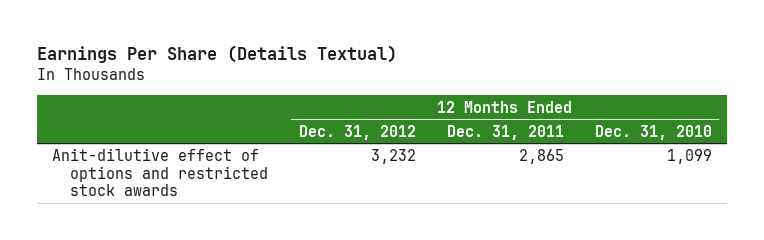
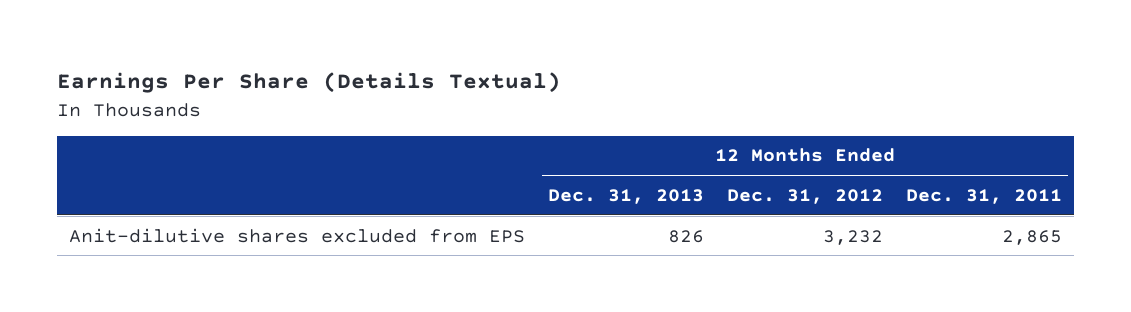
- | 12 Months Ended Dec. 31, 2012 | 12 Months Ended Dec. 31, 2011 | 12 Months Ended Dec. 31, 2010
+ | 12 Months Ended Dec. 31, 2013 | 12 Months Ended Dec. 31, 2012 | 12 Months Ended Dec. 31, 2011
- Anit-dilutive effect of options and restricted stock awards | 3,232 | 2,865 | 1,099
+ Anit-dilutive shares excluded from EPS | 826 | 3,232 | 2,865

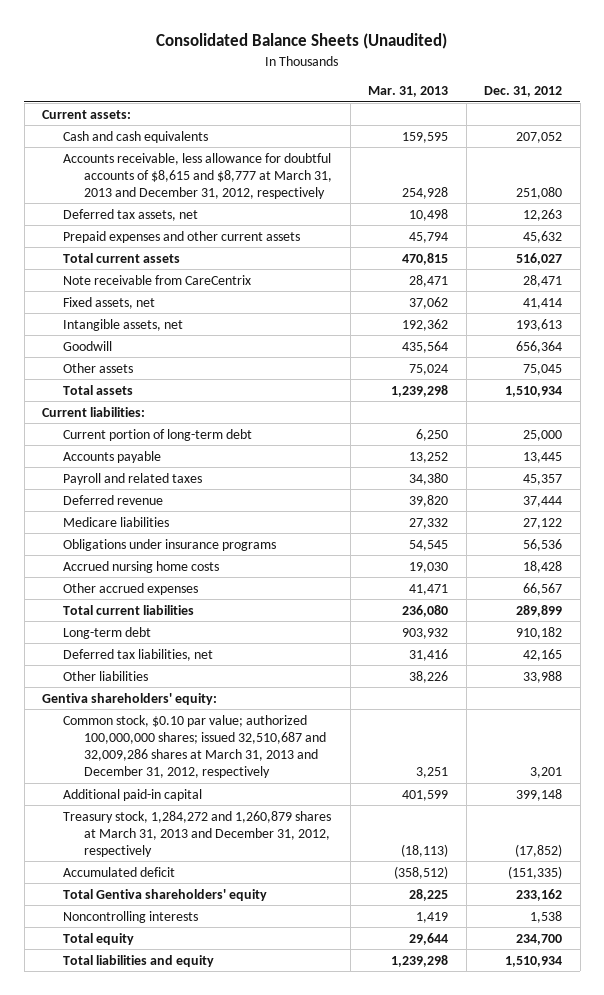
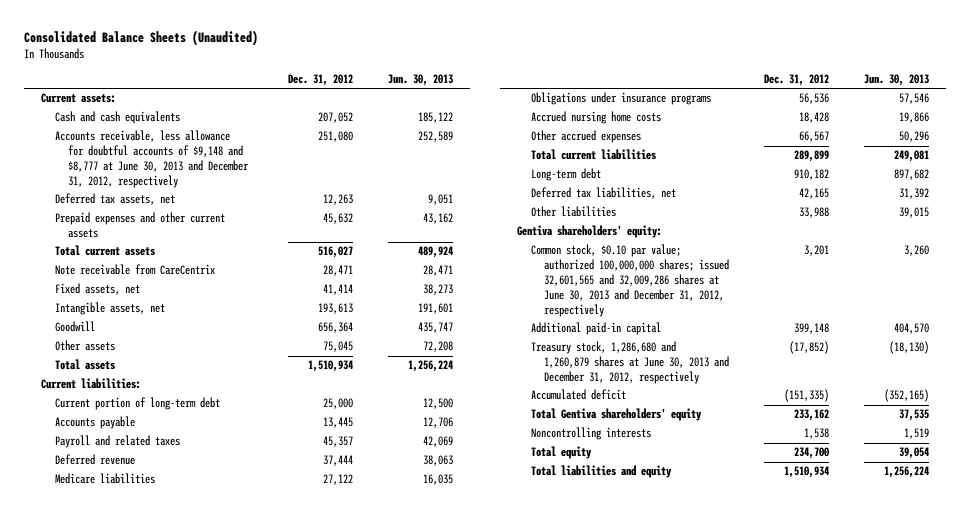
- | Mar. 31, 2013 | Dec. 31, 2012
+ | Dec. 31, 2012 | Jun. 30, 2013
- Accounts receivable, less allowance for doubtful accounts of $8,615 and $8,777 at March 31, 2013 and December 31, 2012, respectively | 254,928 | 251,080
+ Accounts receivable, less allowance for doubtful accounts of $9,148 and $8,777 at June 30, 2013 and December 31, 2012, respectively | 251,080 | 252,589
- Common stock, $0.10 par value; authorized 100,000,000 shares; issued 32,510,687 and 32,009,286 shares at March 31, 2013 and December 31, 2012, respectively | 3,251 | 3,201
+ Common stock, $0.10 par value; authorized 100,000,000 shares; issued 32,601,565 and 32,009,286 shares at June 30, 2013 and December 31, 2012, respectively | 3,201 | 3,260
- Treasury stock, 1,284,272 and 1,260,879 shares at March 31, 2013 and December 31, 2012, respectively | (18,113) | (17,852)
+ Treasury stock, 1,286,680 and 1,260,879 shares at June 30, 2013 and December 31, 2012, respectively | (17,852) | (18,130)

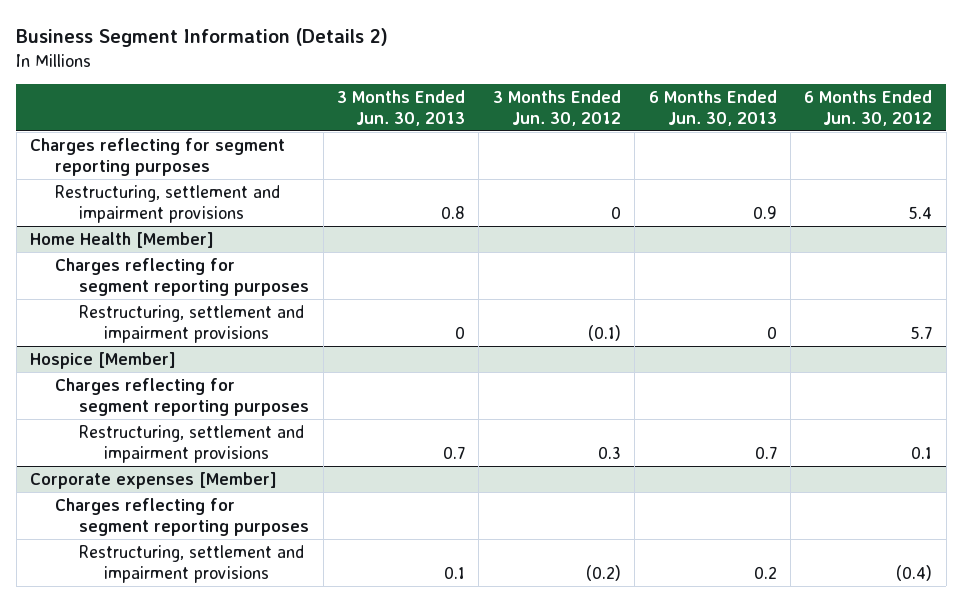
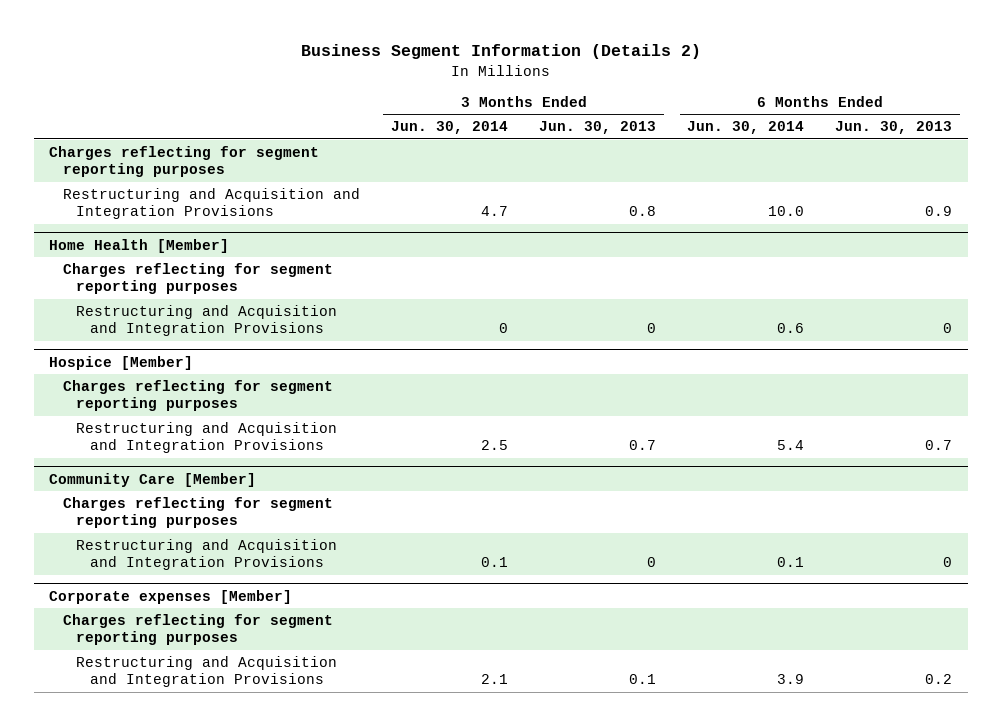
- | 3 Months Ended Jun. 30, 2013 | 3 Months Ended Jun. 30, 2012 | 6 Months Ended Jun. 30, 2013 | 6 Months Ended Jun. 30, 2012
+ | 3 Months Ended Jun. 30, 2014 | 3 Months Ended Jun. 30, 2013 | 6 Months Ended Jun. 30, 2014 | 6 Months Ended Jun. 30, 2013
- Restructuring, settlement and impairment provisions | 0.8 | 0 | 0.9 | 5.4
+ Restructuring and Acquisition and Integration Provisions | 4.7 | 0.8 | 10.0 | 0.9
@ Home Health [Member]
- Restructuring, settlement and impairment provisions | 0 | (0.1) | 0 | 5.7
+ Restructuring and Acquisition and Integration Provisions | 0 | 0 | 0.6 | 0
@ Hospice [Member]
- Restructuring, settlement and impairment provisions | 0.7 | 0.3 | 0.7 | 0.1
+ Restructuring and Acquisition and Integration Provisions | 2.5 | 0.7 | 5.4 | 0.7
+ Community Care [Member]
+ Charges reflecting for segment reporting purposes
+ Restructuring and Acquisition and Integration Provisions | 0.1 | 0 | 0.1 | 0
@ Corporate expenses [Member]
- Restructuring, settlement and impairment provisions | 0.1 | (0.2) | 0.2 | (0.4)
+ Restructuring and Acquisition and Integration Provisions | 2.1 | 0.1 | 3.9 | 0.2

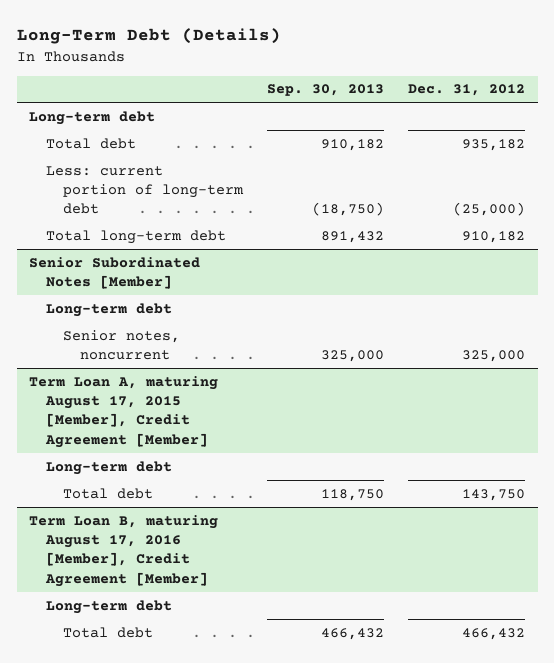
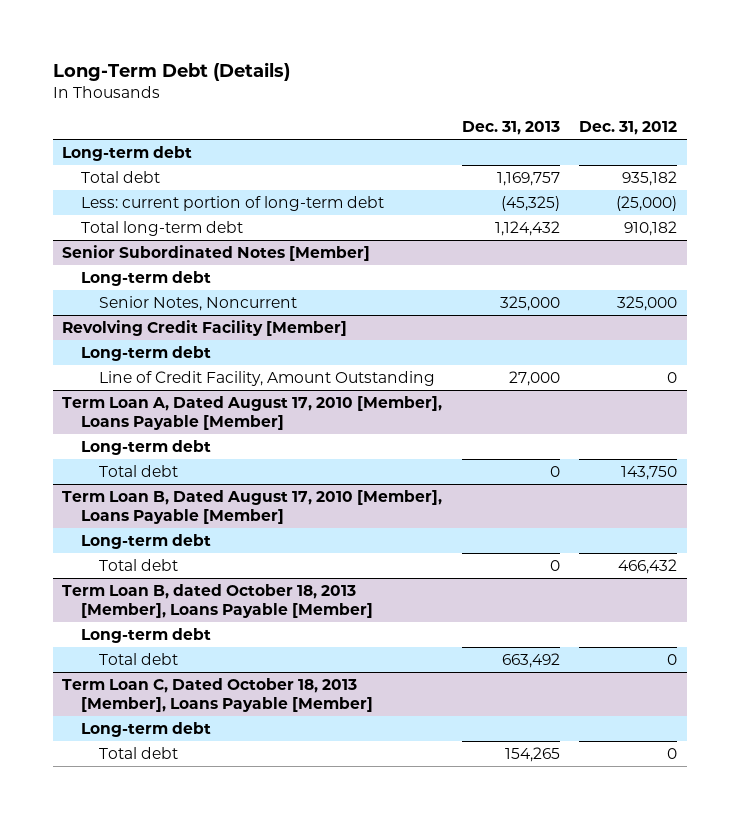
- | Sep. 30, 2013 | Dec. 31, 2012
+ | Dec. 31, 2013 | Dec. 31, 2012
@ Senior Subordinated Notes [Member]
- Senior notes, noncurrent | 325,000 | 325,000
- Term Loan A, maturing August 17, 2015 [Member], Credit Agreement [Member]
@ Senior Subordinated Notes [Member]
+ Senior Notes, Noncurrent | 325,000 | 325,000
+ Revolving Credit Facility [Member]
+ Line of Credit Facility, Amount Outstanding | 27,000 | 0
+ Term Loan A, Dated August 17, 2010 [Member], Loans Payable [Member]
+ Long-term debt
- Term Loan B, maturing August 17, 2016 [Member], Credit Agreement [Member]
+ Term Loan B, Dated August 17, 2010 [Member], Loans Payable [Member]
+ Term Loan B, dated October 18, 2013 [Member], Loans Payable [Member]
+ Long-term debt
+ Total debt | 663,492 | 0
+ Term Loan C, Dated October 18, 2013 [Member], Loans Payable [Member]
+ Long-term debt
+ Total debt | 154,265 | 0

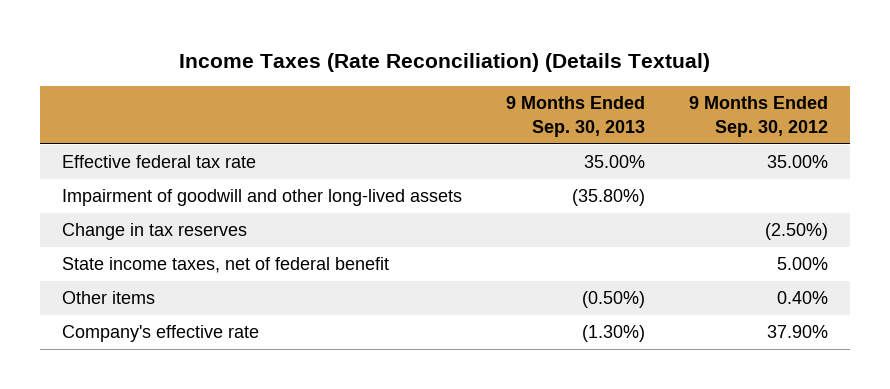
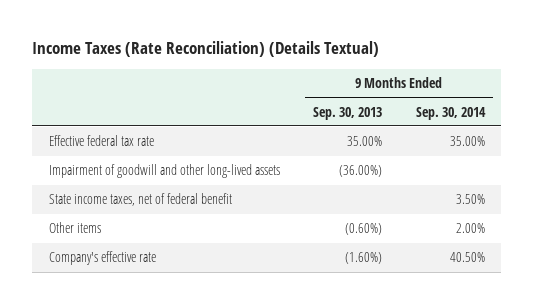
- | 9 Months Ended Sep. 30, 2013 | 9 Months Ended Sep. 30, 2012
+ | 9 Months Ended Sep. 30, 2013 | 9 Months Ended Sep. 30, 2014
- Impairment of goodwill and other long-lived assets | (35.80%) |
- Change in tax reserves | | (2.50%)
+ Impairment of goodwill and other long-lived assets | (36.00%) |
- Other items | (0.50%) | 0.40%
- Company's effective rate | (1.30%) | 37.90%
+ Other items | (0.60%) | 2.00%
+ Company's effective rate | (1.60%) | 40.50%

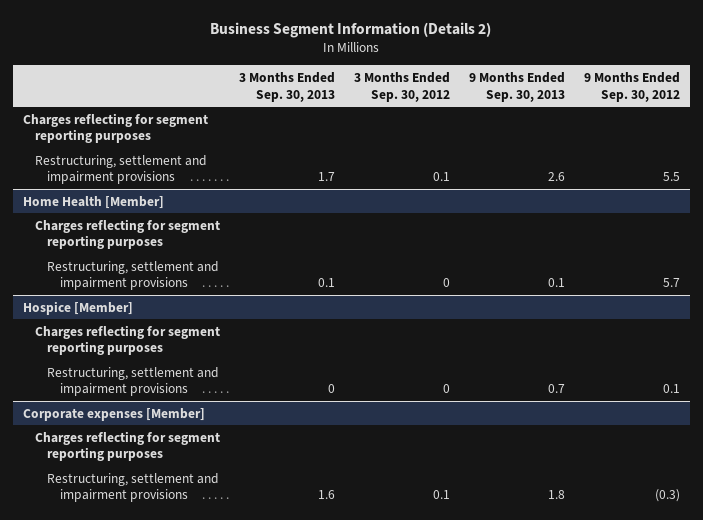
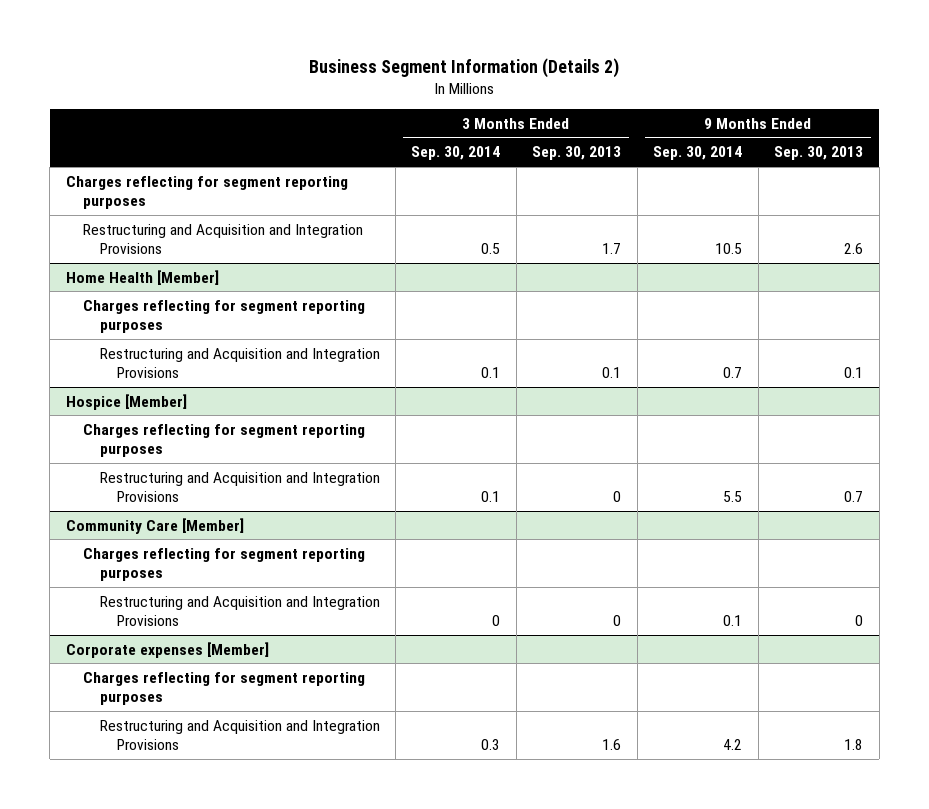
- | 3 Months Ended Sep. 30, 2013 | 3 Months Ended Sep. 30, 2012 | 9 Months Ended Sep. 30, 2013 | 9 Months Ended Sep. 30, 2012
+ | 3 Months Ended Sep. 30, 2014 | 3 Months Ended Sep. 30, 2013 | 9 Months Ended Sep. 30, 2014 | 9 Months Ended Sep. 30, 2013
- Restructuring, settlement and impairment provisions | 1.7 | 0.1 | 2.6 | 5.5
+ Restructuring and Acquisition and Integration Provisions | 0.5 | 1.7 | 10.5 | 2.6
@ Home Health [Member]
- Restructuring, settlement and impairment provisions | 0.1 | 0 | 0.1 | 5.7
+ Restructuring and Acquisition and Integration Provisions | 0.1 | 0.1 | 0.7 | 0.1
@ Hospice [Member]
- Restructuring, settlement and impairment provisions | 0 | 0 | 0.7 | 0.1
+ Restructuring and Acquisition and Integration Provisions | 0.1 | 0 | 5.5 | 0.7
+ Community Care [Member]
+ Charges reflecting for segment reporting purposes
+ Restructuring and Acquisition and Integration Provisions | 0 | 0 | 0.1 | 0
@ Corporate expenses [Member]
- Restructuring, settlement and impairment provisions | 1.6 | 0.1 | 1.8 | (0.3)
+ Restructuring and Acquisition and Integration Provisions | 0.3 | 1.6 | 4.2 | 1.8

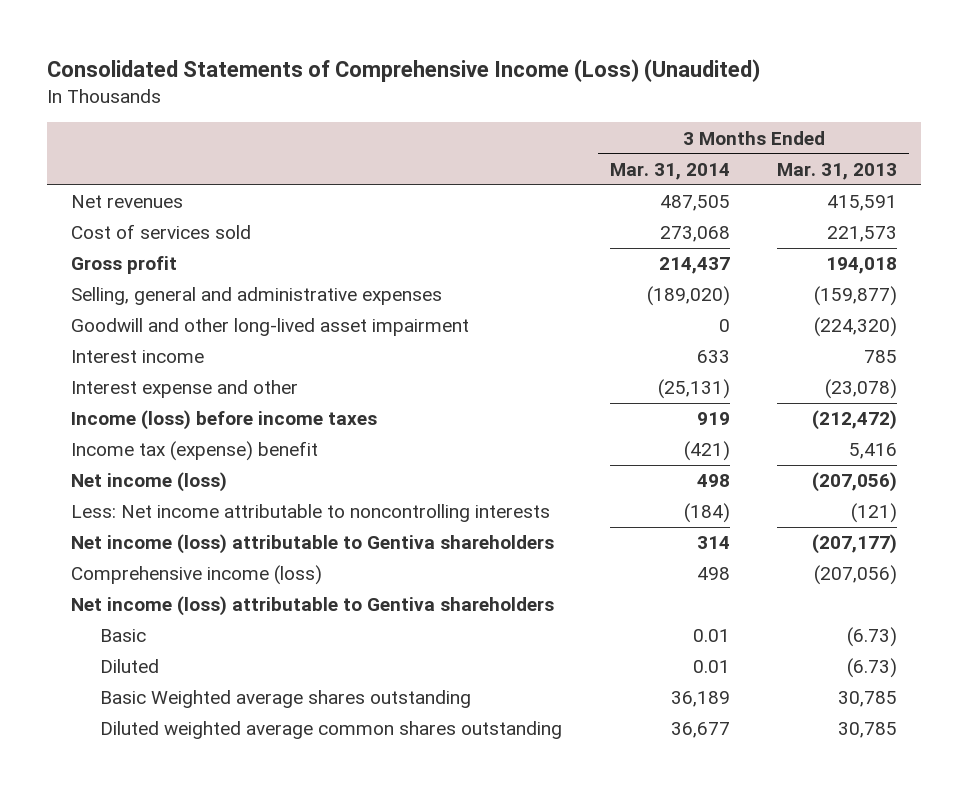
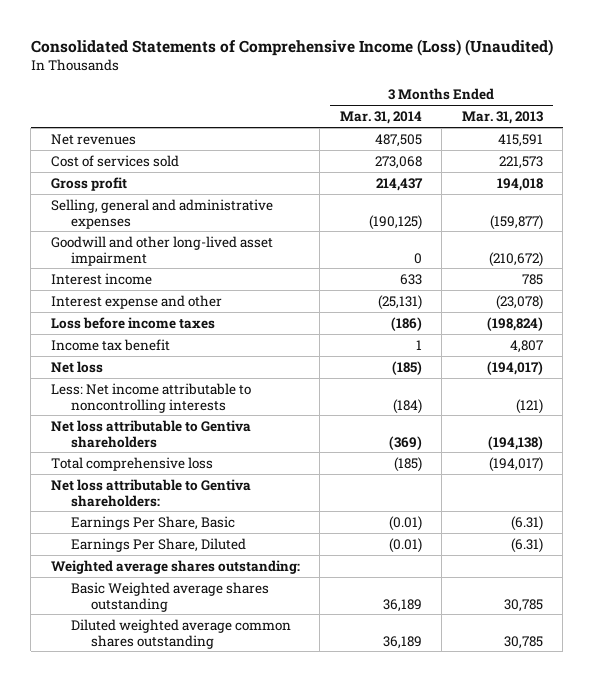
- Selling, general and administrative expenses | (189,020) | (159,877)
- Goodwill and other long-lived asset impairment | 0 | (224,320)
+ Selling, general and administrative expenses | (190,125) | (159,877)
+ Goodwill and other long-lived asset impairment | 0 | (210,672)
- Income (loss) before income taxes | 919 | (212,472)
- Income tax (expense) benefit | (421) | 5,416
- Net income (loss) | 498 | (207,056)
+ Loss before income taxes | (186) | (198,824)
+ Income tax benefit | 1 | 4,807
+ Net loss | (185) | (194,017)
- Net income (loss) attributable to Gentiva shareholders | 314 | (207,177)
- Comprehensive income (loss) | 498 | (207,056)
- Net income (loss) attributable to Gentiva shareholders
- Basic | 0.01 | (6.73)
- Diluted | 0.01 | (6.73)
+ Net loss attributable to Gentiva shareholders | (369) | (194,138)
+ Total comprehensive loss | (185) | (194,017)
+ Net loss attributable to Gentiva shareholders:
+ Earnings Per Share, Basic | (0.01) | (6.31)
+ Earnings Per Share, Diluted | (0.01) | (6.31)
+ Weighted average shares outstanding:
- Diluted weighted average common shares outstanding | 36,677 | 30,785
+ Diluted weighted average common shares outstanding | 36,189 | 30,785

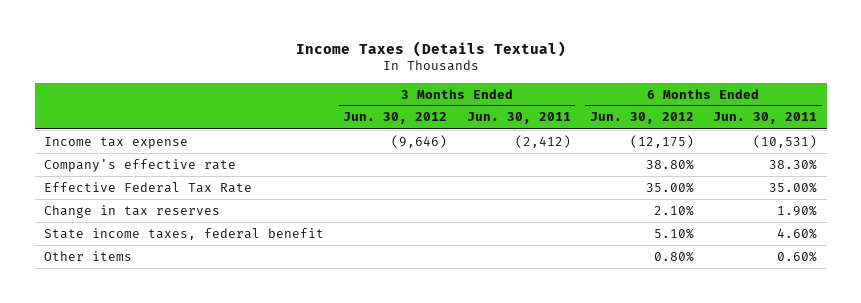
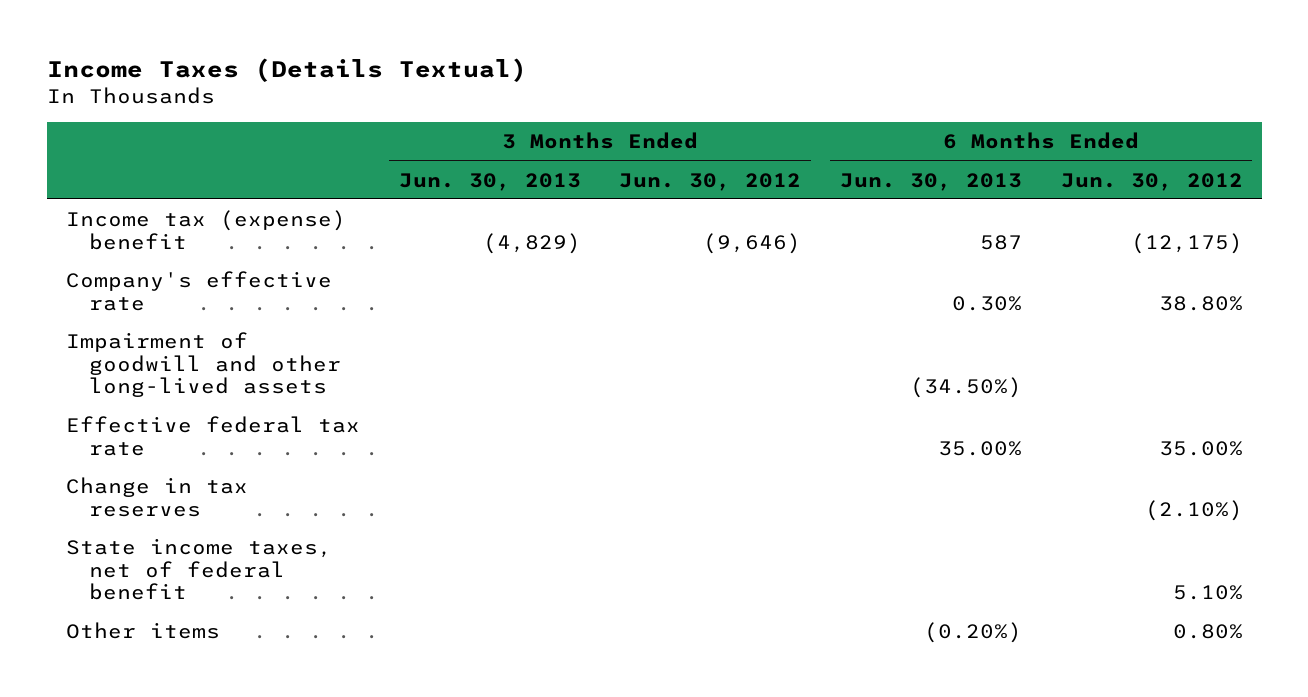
- | 3 Months Ended Jun. 30, 2012 | 3 Months Ended Jun. 30, 2011 | 6 Months Ended Jun. 30, 2012 | 6 Months Ended Jun. 30, 2011
+ | 3 Months Ended Jun. 30, 2013 | 3 Months Ended Jun. 30, 2012 | 6 Months Ended Jun. 30, 2013 | 6 Months Ended Jun. 30, 2012
- Income tax expense | (9,646) | (2,412) | (12,175) | (10,531)
+ Income tax (expense) benefit | (4,829) | (9,646) | 587 | (12,175)
- Effective Federal Tax Rate | | | 35.00% | 35.00%
- Change in tax reserves | | | 2.10% | 1.90%
- State income taxes, federal benefit | | | 5.10% | 4.60%
+ Impairment of goodwill and other long-lived assets | | | (34.50%) |
+ Effective federal tax rate | | | 35.00% | 35.00%
+ Change in tax reserves | | | | (2.10%)
+ State income taxes, net of federal benefit | | | | 5.10%

